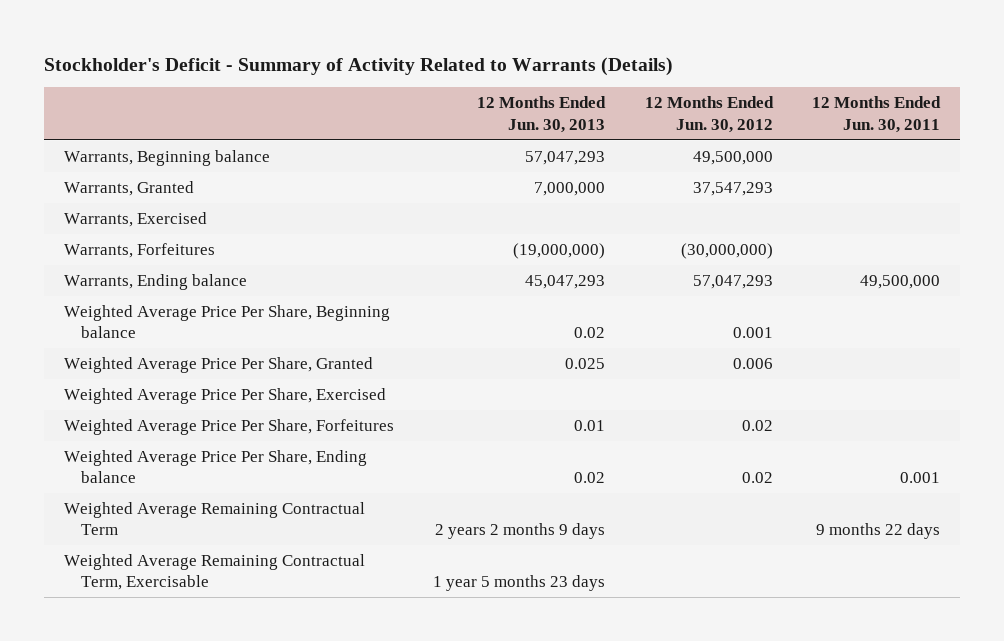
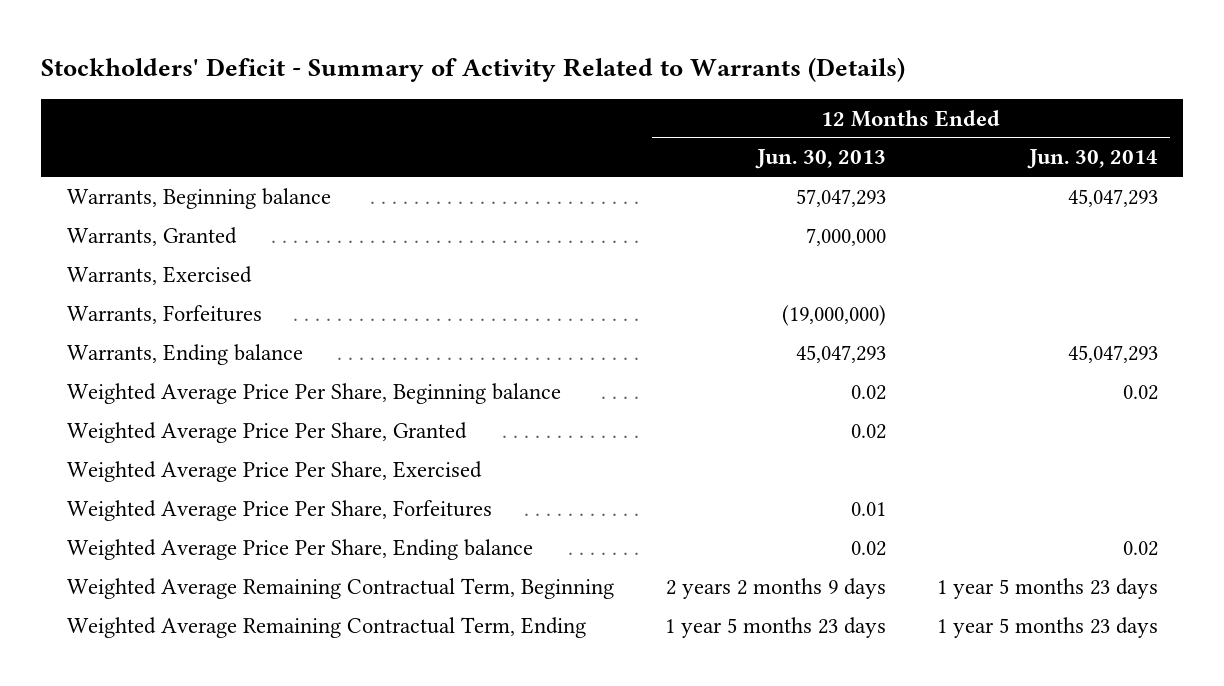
- Stockholder's Deficit - Summary of Activity Related to Warrants (Details)
+ Stockholders' Deficit - Summary of Activity Related to Warrants (Details)
- | 12 Months Ended Jun. 30, 2013 | 12 Months Ended Jun. 30, 2012 | 12 Months Ended Jun. 30, 2011
+ | 12 Months Ended Jun. 30, 2013 | 12 Months Ended Jun. 30, 2014
- Weighted Average Price Per Share, Granted | 0.025 | 0.006 |
+ Weighted Average Price Per Share, Granted | 0.02 |
- Weighted Average Remaining Contractual Term | 2 years 2 months 9 days | | 9 months 22 days
- Weighted Average Remaining Contractual Term, Exercisable | 1 year 5 months 23 days | |
+ Weighted Average Remaining Contractual Term, Beginning | 2 years 2 months 9 days | 1 year 5 months 23 days
+ Weighted Average Remaining Contractual Term, Ending | 1 year 5 months 23 days | 1 year 5 months 23 days

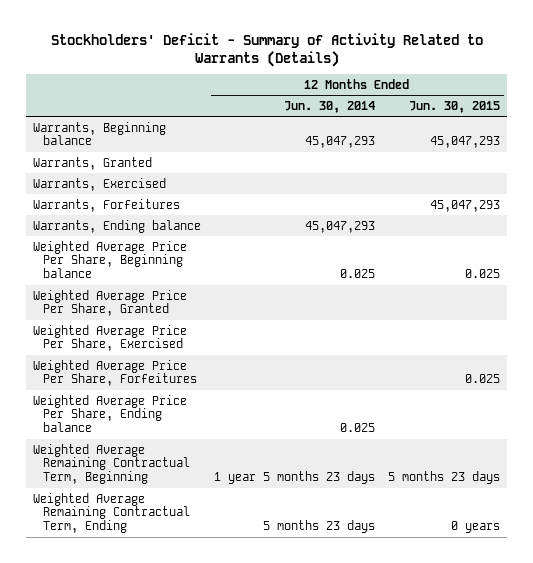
- | 12 Months Ended Jun. 30, 2013 | 12 Months Ended Jun. 30, 2014
+ | 12 Months Ended Jun. 30, 2014 | 12 Months Ended Jun. 30, 2015
- Weighted Average Price Per Share, Beginning balance | 0.02 | 0.02
+ Weighted Average Price Per Share, Beginning balance | 0.025 | 0.025
- Weighted Average Price Per Share, Ending balance | 0.02 | 0.02
+ Weighted Average Price Per Share, Ending balance | 0.025 |
- Weighted Average Remaining Contractual Term, Ending | 1 year 5 months 23 days | 1 year 5 months 23 days
+ Weighted Average Remaining Contractual Term, Ending | 5 months 23 days | 0 years

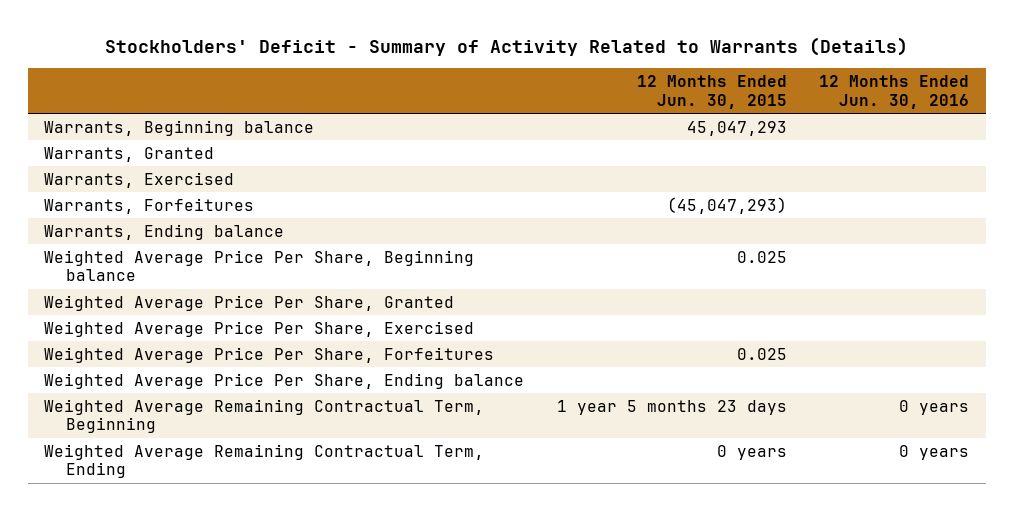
- | 12 Months Ended Jun. 30, 2014 | 12 Months Ended Jun. 30, 2015
+ | 12 Months Ended Jun. 30, 2015 | 12 Months Ended Jun. 30, 2016
- Warrants, Forfeitures | | 45,047,293
+ Warrants, Forfeitures | (45,047,293) |
- Weighted Average Remaining Contractual Term, Beginning | 1 year 5 months 23 days | 5 months 23 days
+ Weighted Average Remaining Contractual Term, Beginning | 1 year 5 months 23 days | 0 years

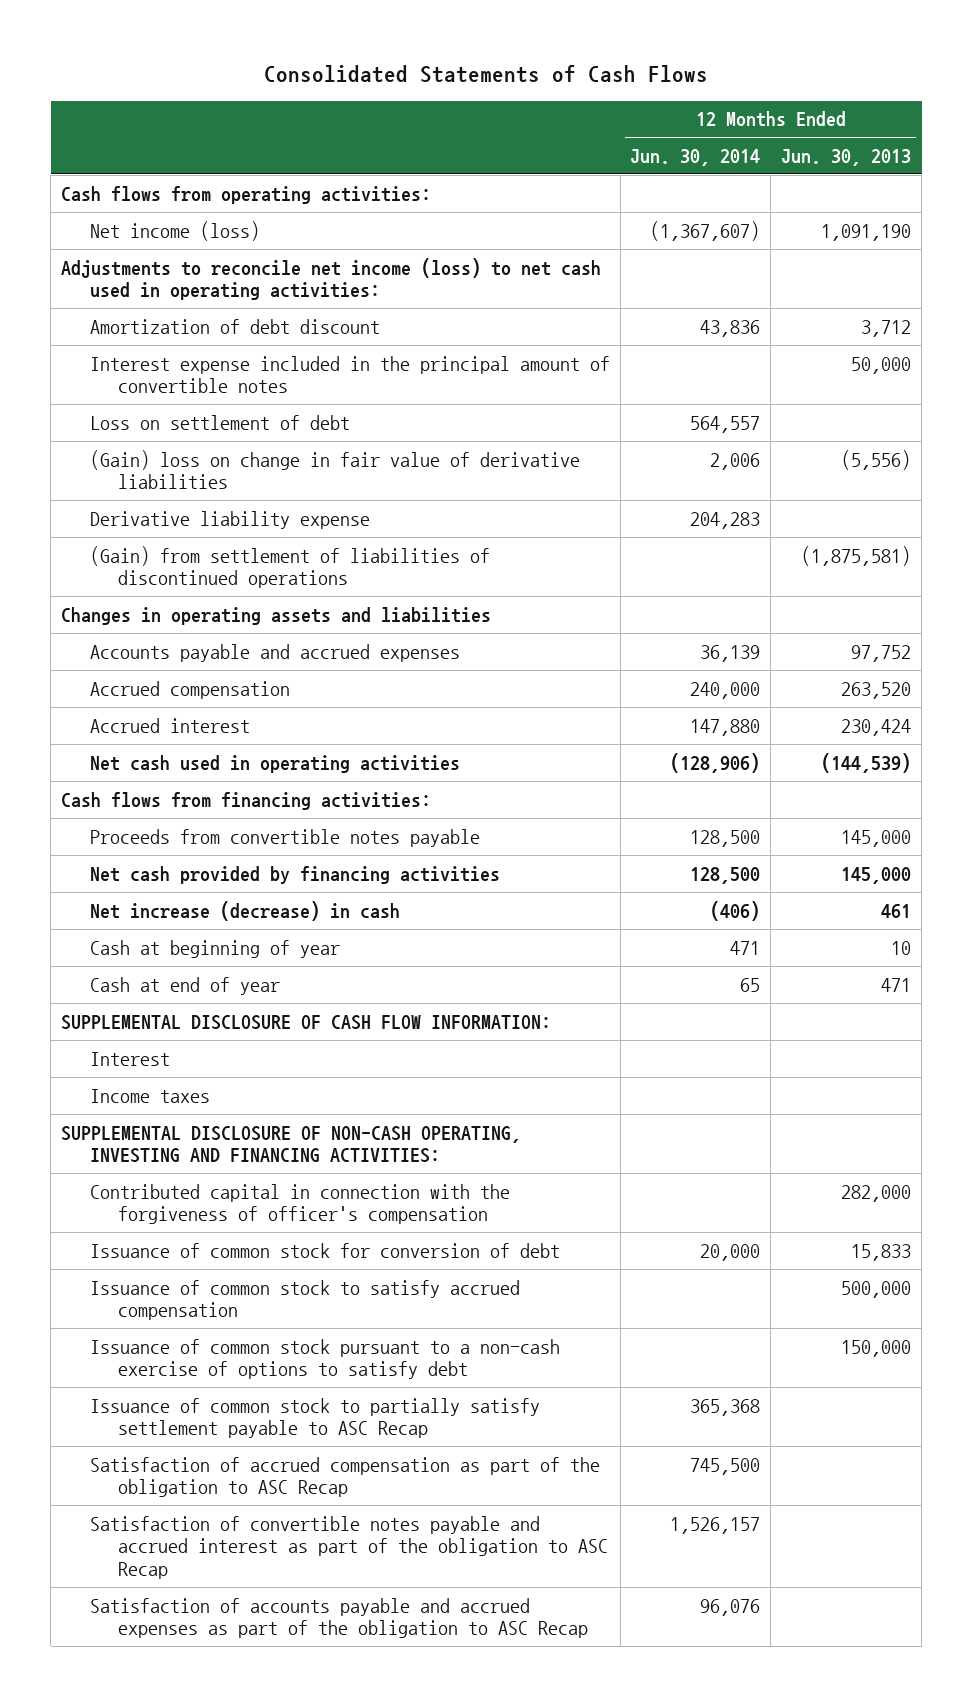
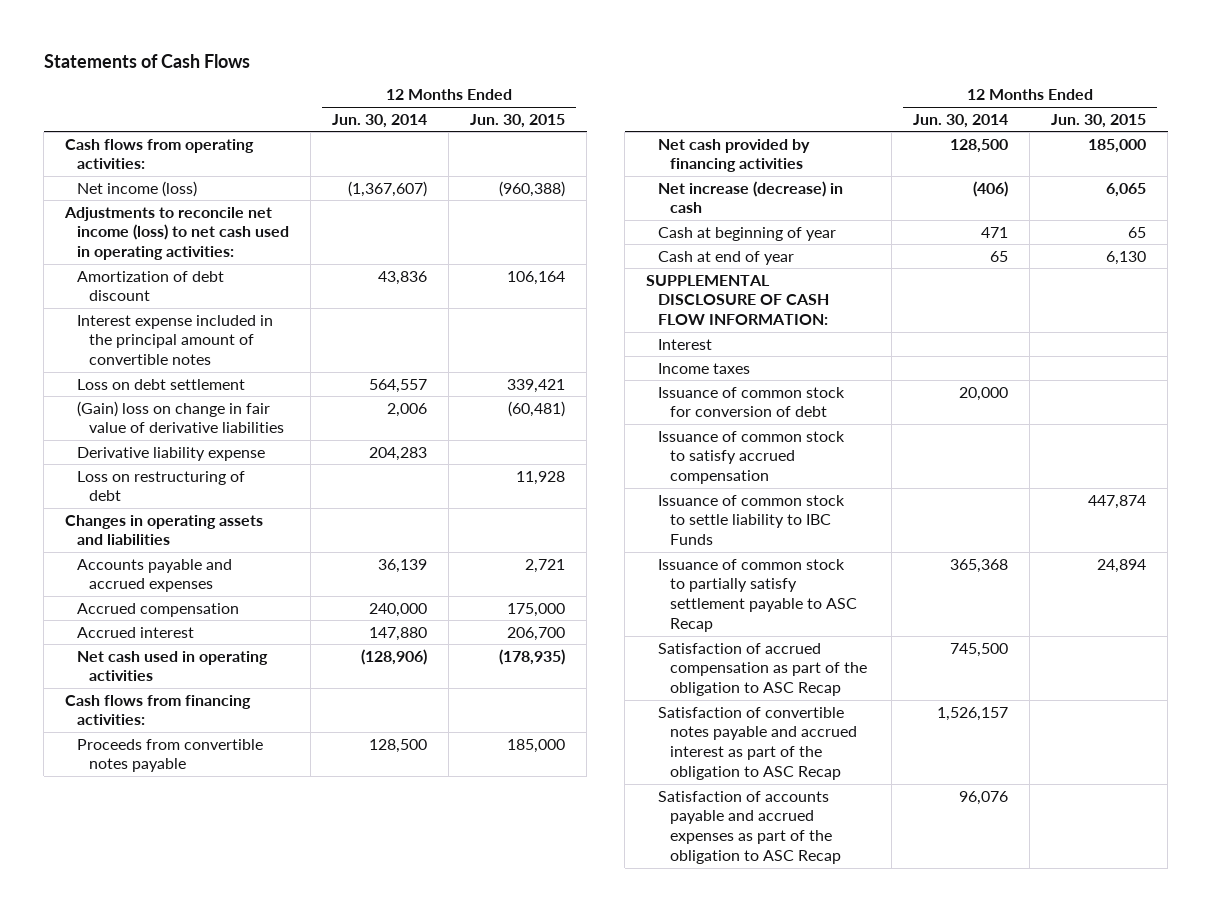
- Consolidated Statements of Cash Flows
+ Statements of Cash Flows
- | 12 Months Ended Jun. 30, 2014 | 12 Months Ended Jun. 30, 2013
+ | 12 Months Ended Jun. 30, 2014 | 12 Months Ended Jun. 30, 2015
- Loss on settlement of debt | 564,557 |
+ Loss on debt settlement | 564,557 | 339,421
- (Gain) from settlement of liabilities of discontinued operations | | (1,875,581)
+ Loss on restructuring of debt | | 11,928
- SUPPLEMENTAL DISCLOSURE OF NON-CASH OPERATING, INVESTING AND FINANCING ACTIVITIES:
- Contributed capital in connection with the forgiveness of officer's compensation | | 282,000
- Issuance of common stock pursuant to a non-cash exercise of options to satisfy debt | | 150,000
+ Issuance of common stock to settle liability to IBC Funds | | 447,874

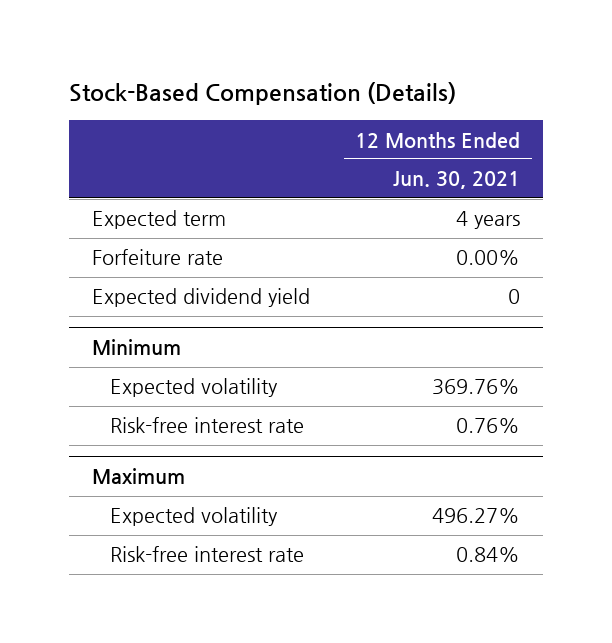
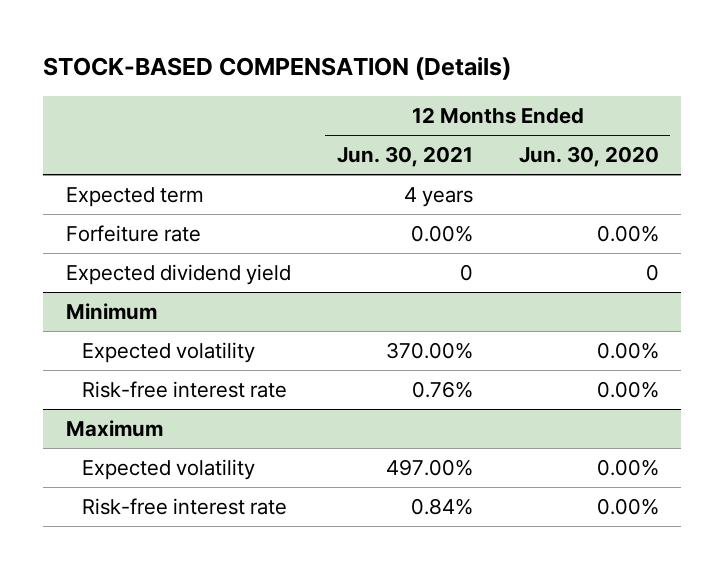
- Stock-Based Compensation (Details)
+ STOCK-BASED COMPENSATION (Details)
- | 12 Months Ended Jun. 30, 2021
+ | 12 Months Ended Jun. 30, 2021 | 12 Months Ended Jun. 30, 2020
@ Minimum
- Expected volatility | 369.76%
+ Expected volatility | 370.00% | 0.00%
@ Maximum
- Expected volatility | 496.27%
+ Expected volatility | 497.00% | 0.00%

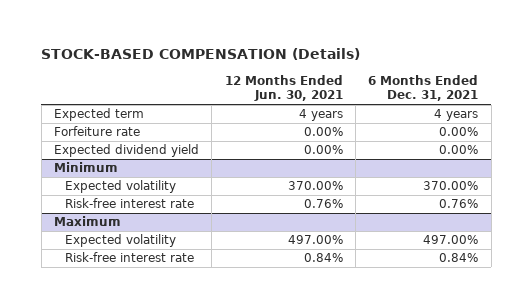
- | 12 Months Ended Jun. 30, 2021 | 12 Months Ended Jun. 30, 2020
+ | 12 Months Ended Jun. 30, 2021 | 6 Months Ended Dec. 31, 2021
- Expected dividend yield | 0 | 0
+ Expected dividend yield | 0.00% | 0.00%

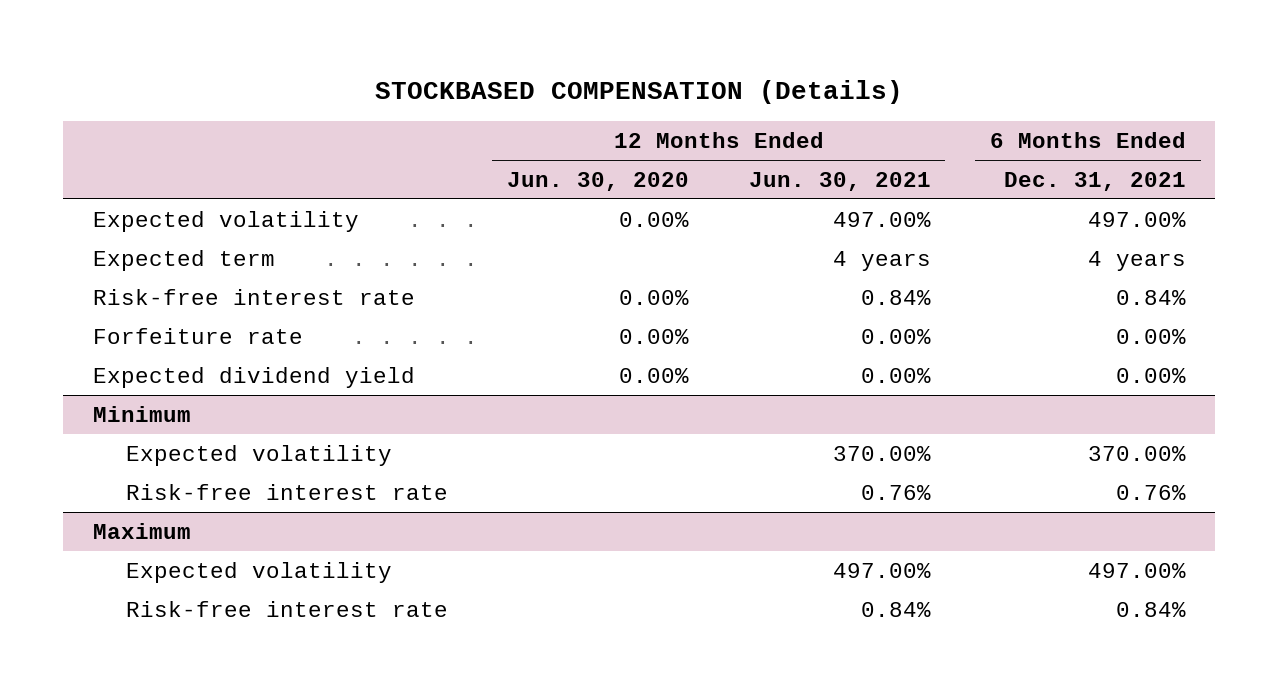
- STOCK-BASED COMPENSATION (Details)
+ STOCKBASED COMPENSATION (Details)
- | 12 Months Ended Jun. 30, 2021 | 6 Months Ended Dec. 31, 2021
+ | 12 Months Ended Jun. 30, 2020 | 12 Months Ended Jun. 30, 2021 | 6 Months Ended Dec. 31, 2021
+ Expected volatility | 0.00% | 497.00% | 497.00%
+ Risk-free interest rate | 0.00% | 0.84% | 0.84%

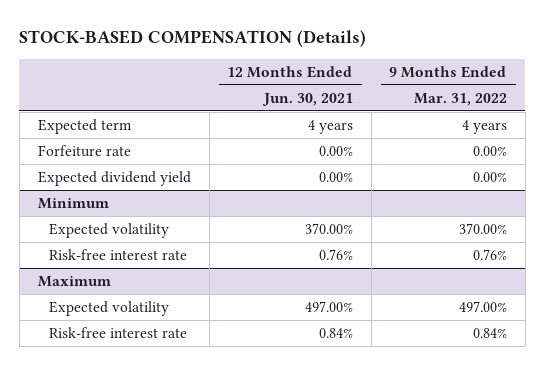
- STOCKBASED COMPENSATION (Details)
+ STOCK-BASED COMPENSATION (Details)
- | 12 Months Ended Jun. 30, 2020 | 12 Months Ended Jun. 30, 2021 | 6 Months Ended Dec. 31, 2021
+ | 12 Months Ended Jun. 30, 2021 | 9 Months Ended Mar. 31, 2022
- Expected volatility | 0.00% | 497.00% | 497.00%
- Risk-free interest rate | 0.00% | 0.84% | 0.84%

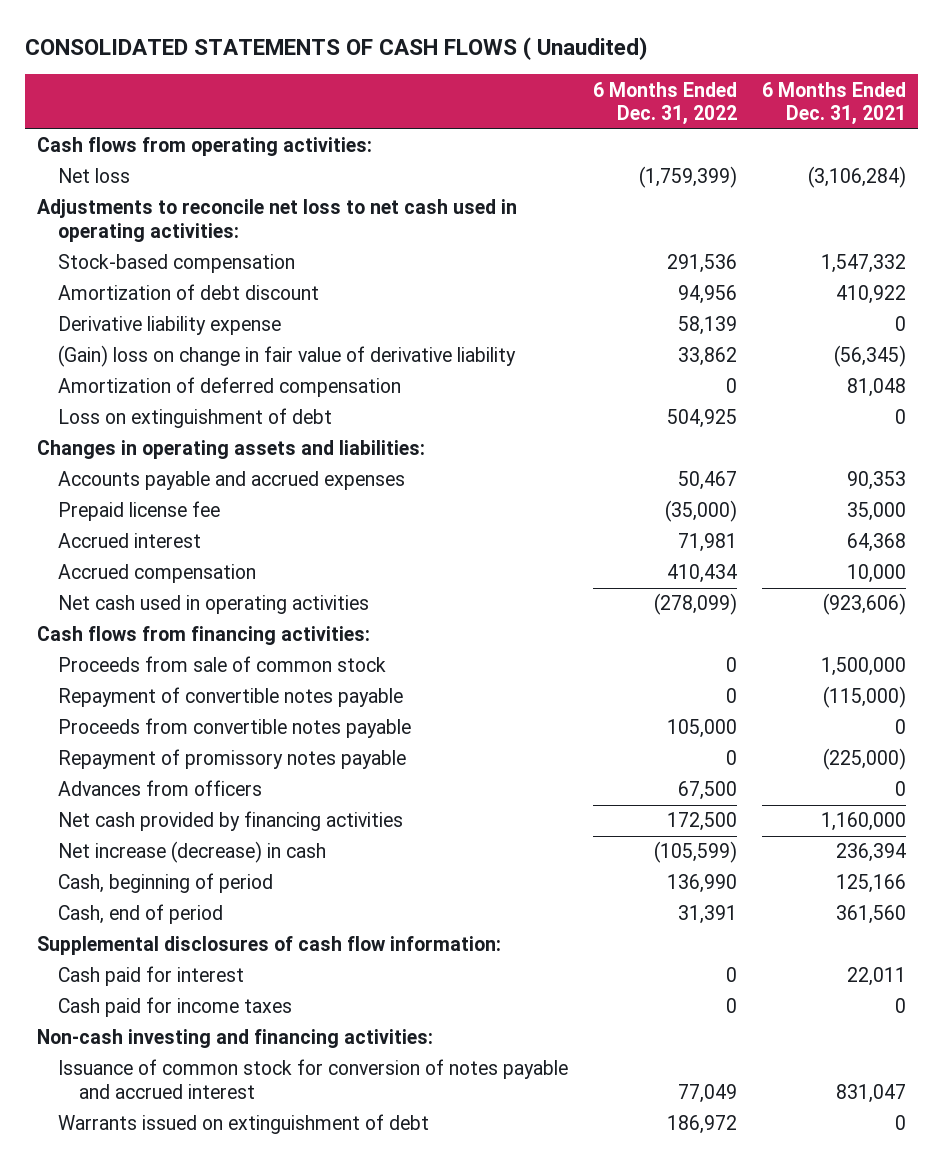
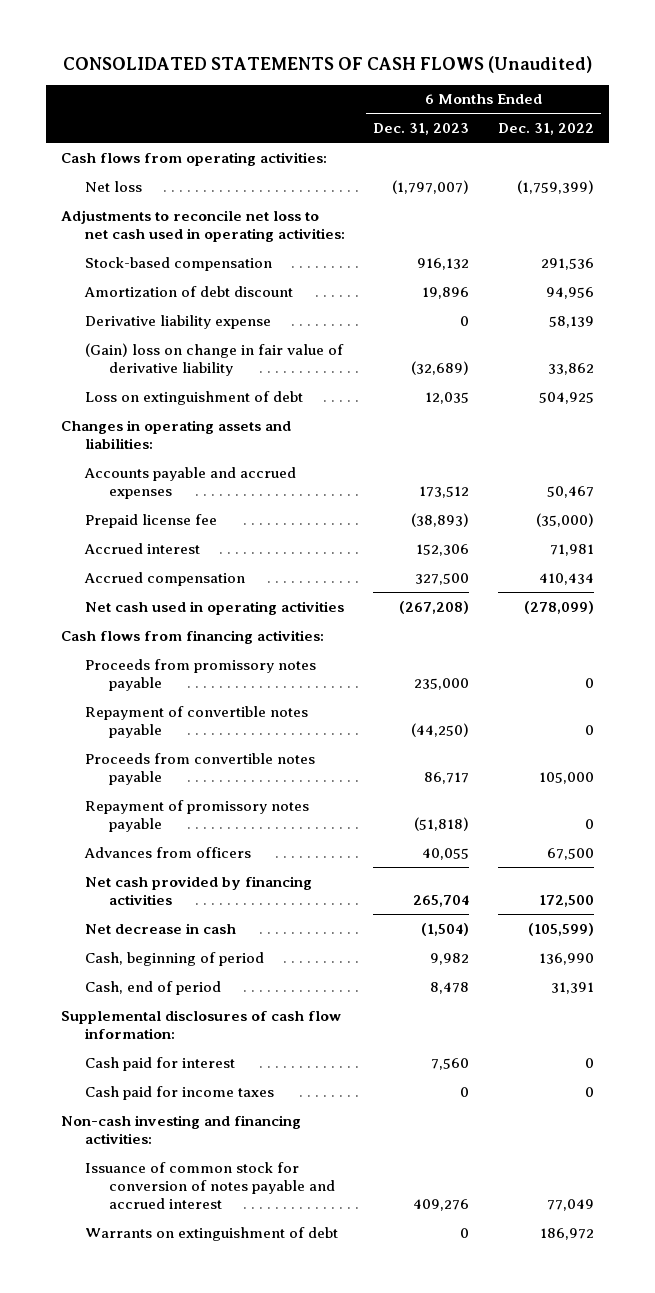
- CONSOLIDATED STATEMENTS OF CASH FLOWS ( Unaudited)
+ CONSOLIDATED STATEMENTS OF CASH FLOWS (Unaudited)
- | 6 Months Ended Dec. 31, 2022 | 6 Months Ended Dec. 31, 2021
+ | 6 Months Ended Dec. 31, 2023 | 6 Months Ended Dec. 31, 2022
- Amortization of deferred compensation | 0 | 81,048
- Proceeds from sale of common stock | 0 | 1,500,000
+ Proceeds from promissory notes payable | 235,000 | 0
- Net increase (decrease) in cash | (105,599) | 236,394
+ Net decrease in cash | (1,504) | (105,599)
- Warrants issued on extinguishment of debt | 186,972 | 0
+ Warrants on extinguishment of debt | 0 | 186,972

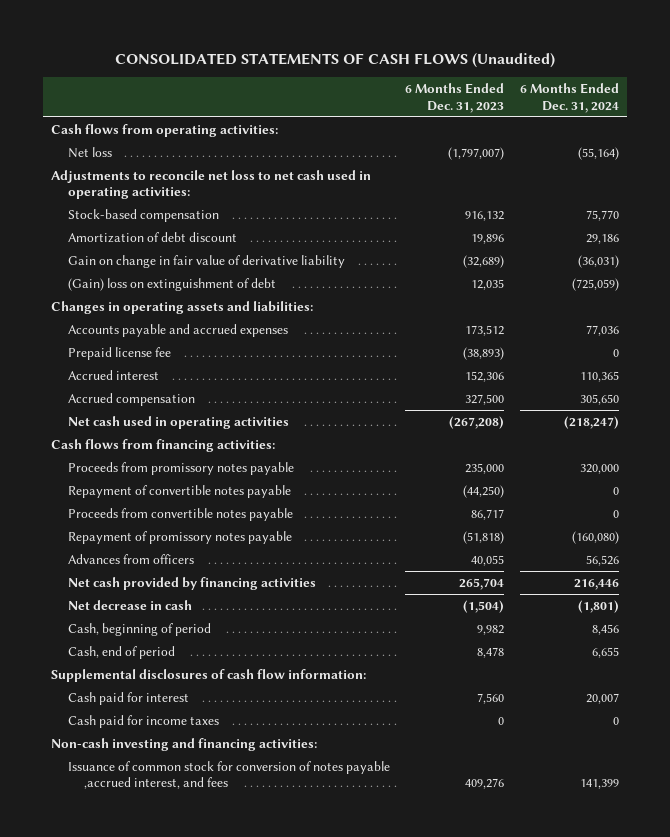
- | 6 Months Ended Dec. 31, 2023 | 6 Months Ended Dec. 31, 2022
+ | 6 Months Ended Dec. 31, 2023 | 6 Months Ended Dec. 31, 2024
- Derivative liability expense | 0 | 58,139
- (Gain) loss on change in fair value of derivative liability | (32,689) | 33,862
- Loss on extinguishment of debt | 12,035 | 504,925
+ Gain on change in fair value of derivative liability | (32,689) | (36,031)
+ (Gain) loss on extinguishment of debt | 12,035 | (725,059)
- Issuance of common stock for conversion of notes payable and accrued interest | 409,276 | 77,049
- Warrants on extinguishment of debt | 0 | 186,972
+ Issuance of common stock for conversion of notes payable ,accrued interest, and fees | 409,276 | 141,399

